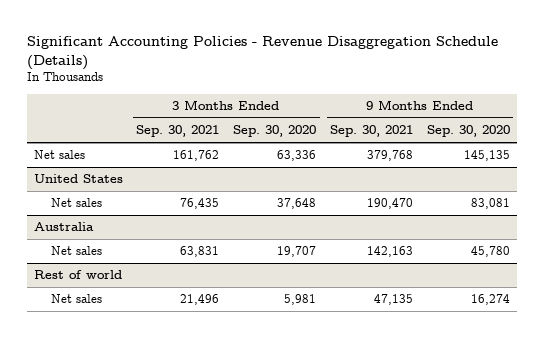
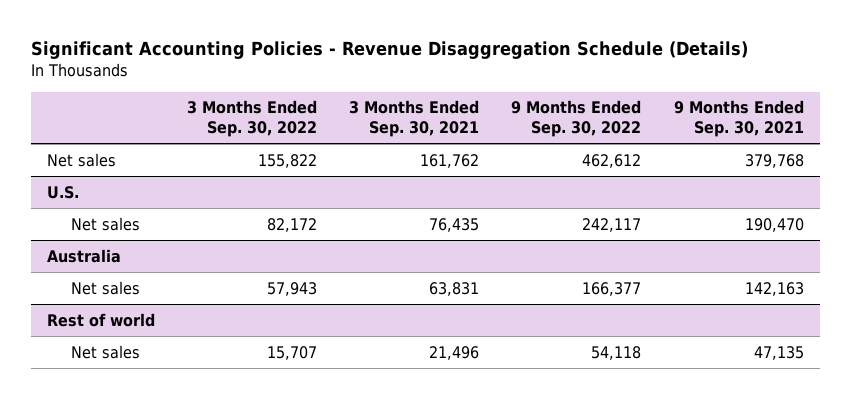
- | 3 Months Ended Sep. 30, 2021 | 3 Months Ended Sep. 30, 2020 | 9 Months Ended Sep. 30, 2021 | 9 Months Ended Sep. 30, 2020
+ | 3 Months Ended Sep. 30, 2022 | 3 Months Ended Sep. 30, 2021 | 9 Months Ended Sep. 30, 2022 | 9 Months Ended Sep. 30, 2021
- United States
+ U.S.

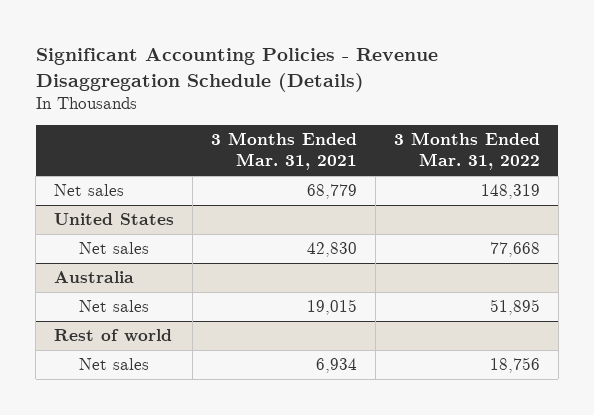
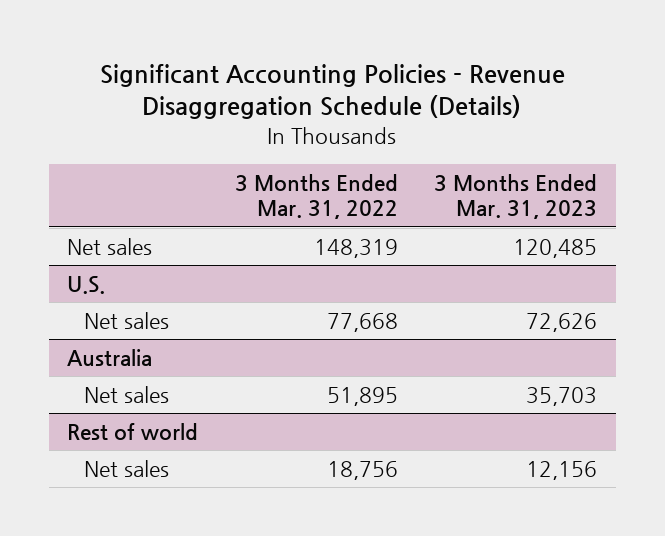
- | 3 Months Ended Mar. 31, 2021 | 3 Months Ended Mar. 31, 2022
+ | 3 Months Ended Mar. 31, 2022 | 3 Months Ended Mar. 31, 2023
- United States
+ U.S.

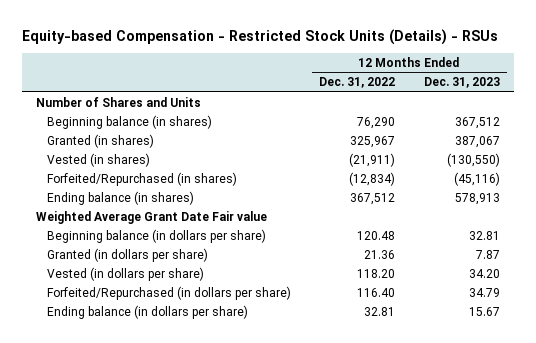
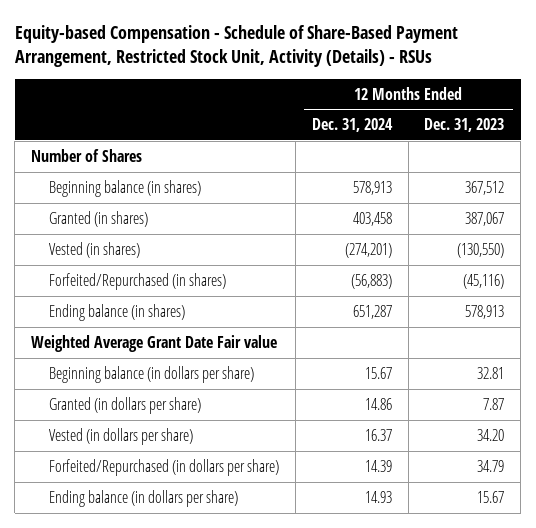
- Equity-based Compensation - Restricted Stock Units (Details) - RSUs
+ Equity-based Compensation - Schedule of Share-Based Payment Arrangement, Restricted Stock Unit, Activity (Details) - RSUs
- | 12 Months Ended Dec. 31, 2022 | 12 Months Ended Dec. 31, 2023
+ | 12 Months Ended Dec. 31, 2024 | 12 Months Ended Dec. 31, 2023
- Number of Shares and Units
+ Number of Shares

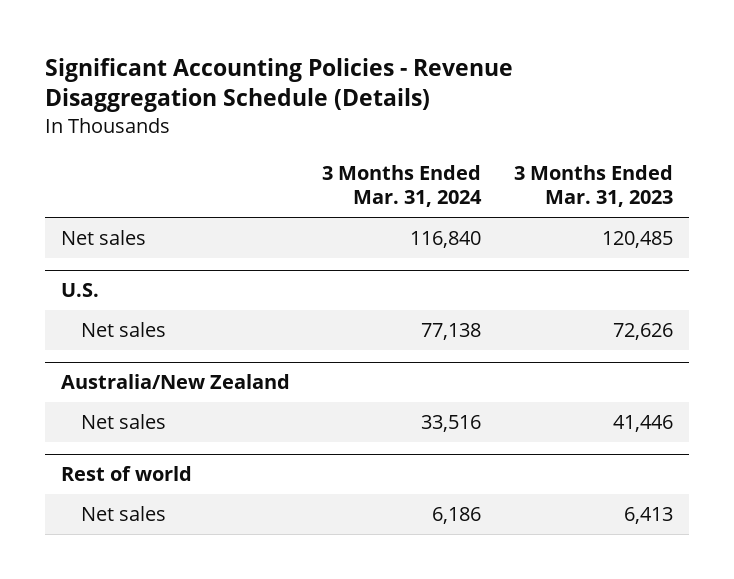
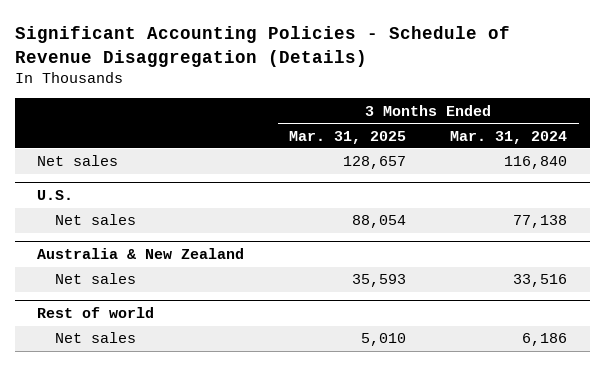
- Significant Accounting Policies - Revenue Disaggregation Schedule (Details)
+ Significant Accounting Policies - Schedule of Revenue Disaggregation (Details)
- | 3 Months Ended Mar. 31, 2024 | 3 Months Ended Mar. 31, 2023
+ | 3 Months Ended Mar. 31, 2025 | 3 Months Ended Mar. 31, 2024
- Australia/New Zealand
+ Australia & New Zealand

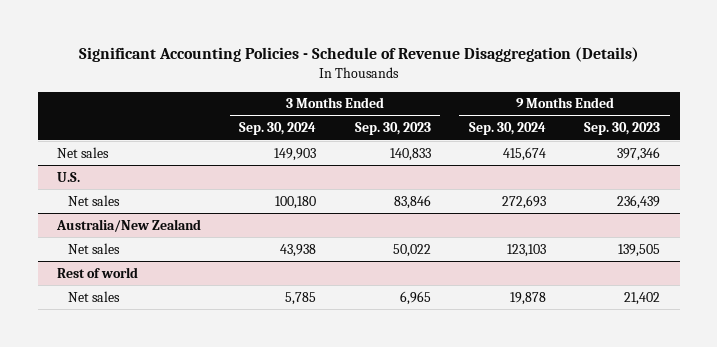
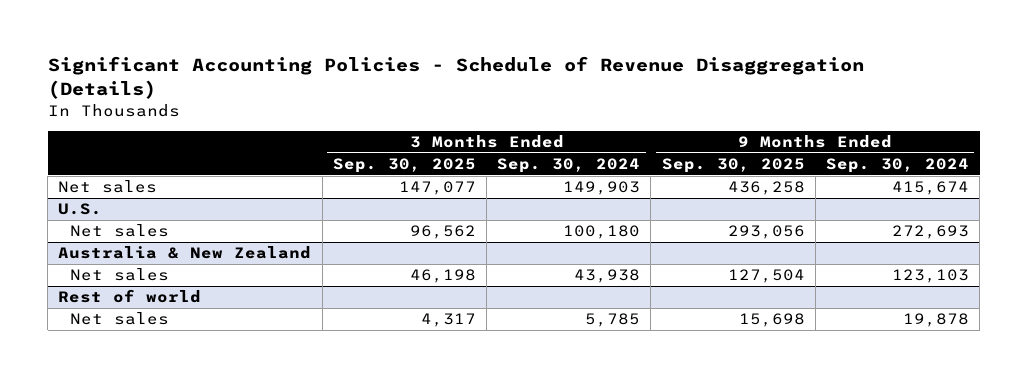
- | 3 Months Ended Sep. 30, 2024 | 3 Months Ended Sep. 30, 2023 | 9 Months Ended Sep. 30, 2024 | 9 Months Ended Sep. 30, 2023
+ | 3 Months Ended Sep. 30, 2025 | 3 Months Ended Sep. 30, 2024 | 9 Months Ended Sep. 30, 2025 | 9 Months Ended Sep. 30, 2024
- Australia/New Zealand
+ Australia & New Zealand

